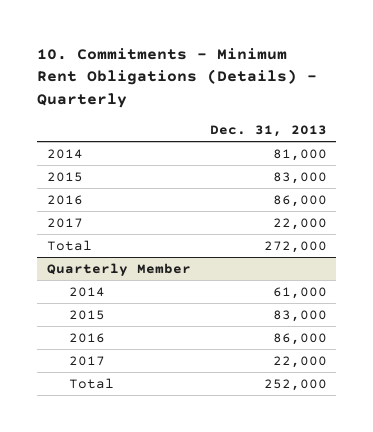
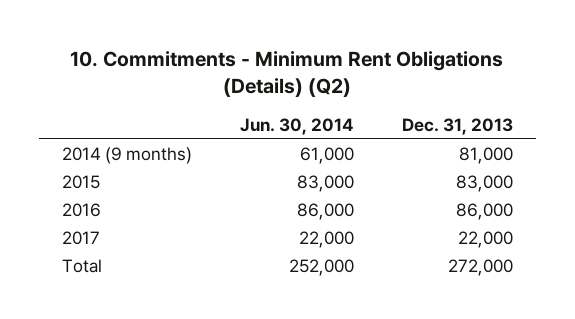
- 10. Commitments - Minimum Rent Obligations (Details) - Quarterly
+ 10. Commitments - Minimum Rent Obligations (Details) (Q2)
- | Dec. 31, 2013
+ | Jun. 30, 2014 | Dec. 31, 2013
- 2014 | 81,000
+ 2014 (9 months) | 61,000 | 81,000
- Quarterly Member
- 2014 | 61,000
- 2015 | 83,000
- 2016 | 86,000
- 2017 | 22,000
- Total | 252,000

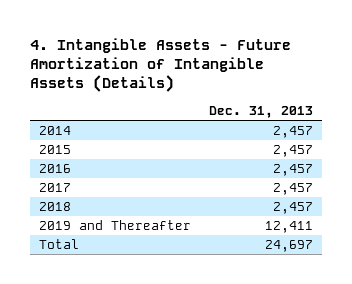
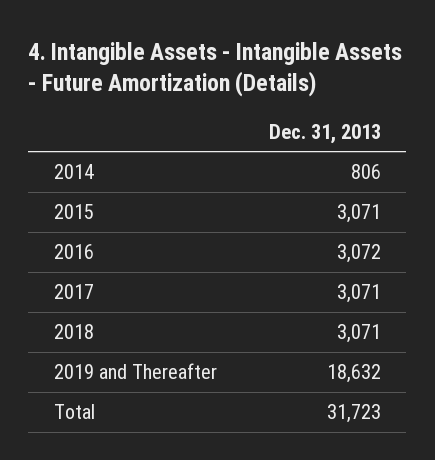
- 4. Intangible Assets - Future Amortization of Intangible Assets (Details)
+ 4. Intangible Assets - Intangible Assets - Future Amortization (Details)
- 2014 | 2,457
- 2015 | 2,457
- 2016 | 2,457
- 2017 | 2,457
- 2018 | 2,457
- 2019 and Thereafter | 12,411
- Total | 24,697
+ 2014 | 806
+ 2015 | 3,071
+ 2016 | 3,072
+ 2017 | 3,071
+ 2018 | 3,071
+ 2019 and Thereafter | 18,632
+ Total | 31,723

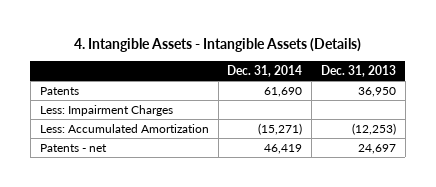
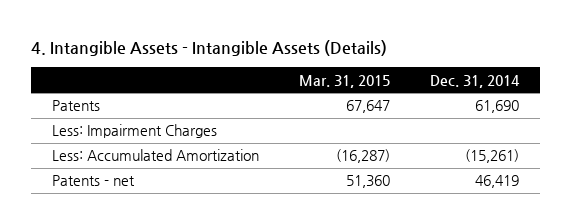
- | Dec. 31, 2014 | Dec. 31, 2013
+ | Mar. 31, 2015 | Dec. 31, 2014
- Less: Accumulated Amortization | (15,271) | (12,253)
+ Less: Accumulated Amortization | (16,287) | (15,261)

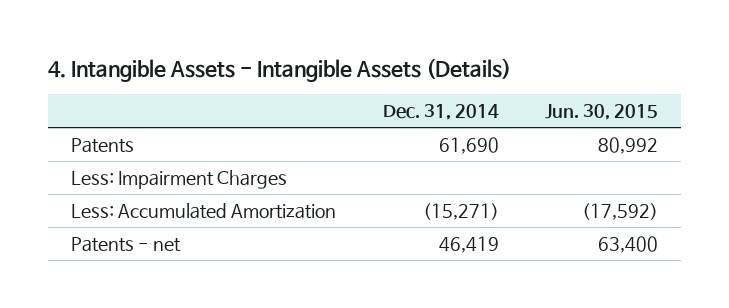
- | Mar. 31, 2015 | Dec. 31, 2014
+ | Dec. 31, 2014 | Jun. 30, 2015
- Less: Accumulated Amortization | (16,287) | (15,261)
+ Less: Accumulated Amortization | (15,271) | (17,592)

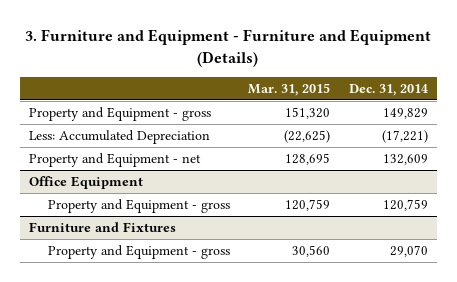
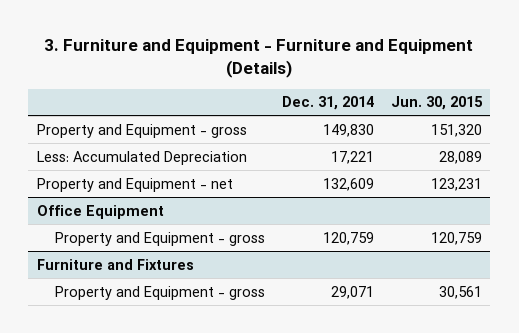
- | Mar. 31, 2015 | Dec. 31, 2014
+ | Dec. 31, 2014 | Jun. 30, 2015
- Property and Equipment - gross | 151,320 | 149,829
- Less: Accumulated Depreciation | (22,625) | (17,221)
+ Property and Equipment - gross | 149,830 | 151,320
+ Less: Accumulated Depreciation | 17,221 | 28,089
@ Furniture and Fixtures
- Property and Equipment - gross | 30,560 | 29,070
+ Property and Equipment - gross | 29,071 | 30,561

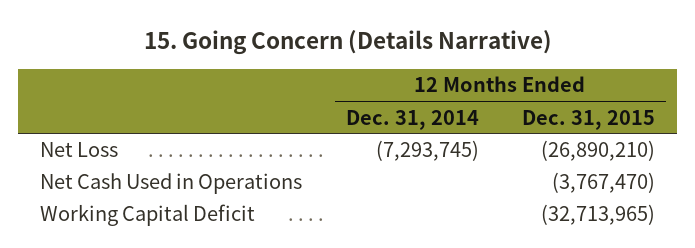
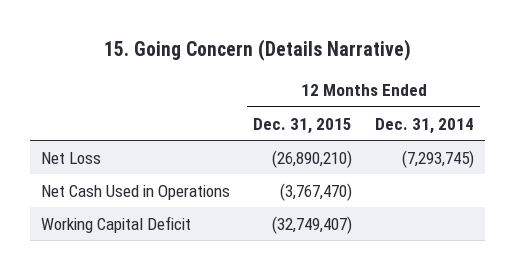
- | 12 Months Ended Dec. 31, 2014 | 12 Months Ended Dec. 31, 2015
+ | 12 Months Ended Dec. 31, 2015 | 12 Months Ended Dec. 31, 2014
- Working Capital Deficit | | (32,713,965)
+ Working Capital Deficit | (32,749,407) |

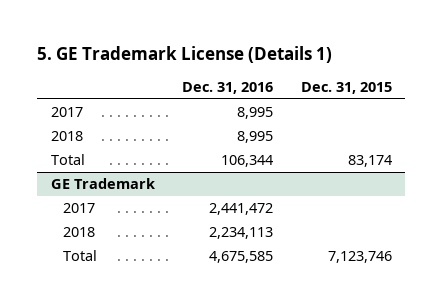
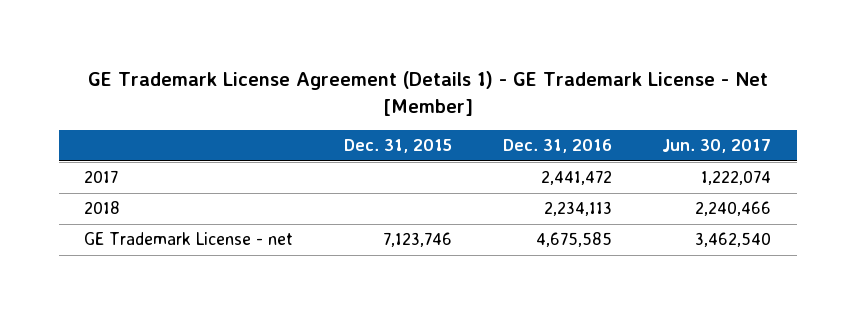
- 5. GE Trademark License (Details 1)
+ GE Trademark License Agreement (Details 1) - GE Trademark License - Net [Member]
- | Dec. 31, 2016 | Dec. 31, 2015
+ | Dec. 31, 2015 | Dec. 31, 2016 | Jun. 30, 2017
- 2017 | 8,995 |
- 2018 | 8,995 |
- Total | 106,344 | 83,174
- GE Trademark
- Total | 4,675,585 | 7,123,746
+ GE Trademark License - net | 7,123,746 | 4,675,585 | 3,462,540

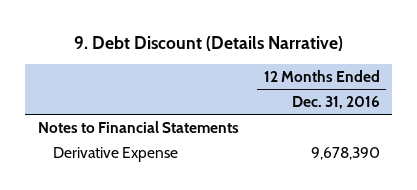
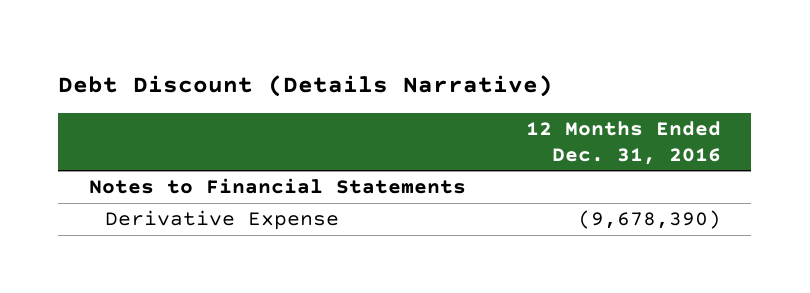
- 9. Debt Discount (Details Narrative)
+ Debt Discount (Details Narrative)
- Derivative Expense | 9,678,390
+ Derivative Expense | (9,678,390)

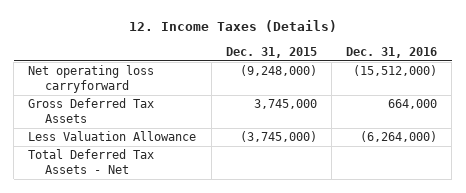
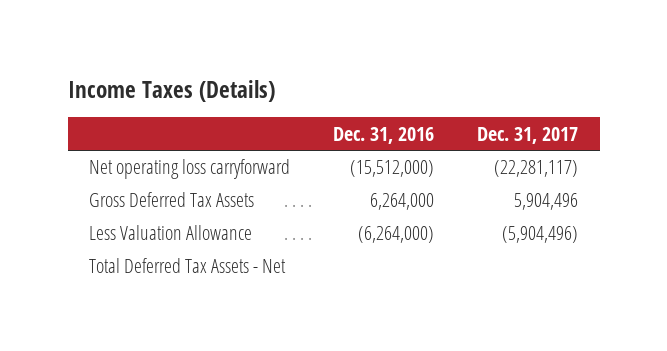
- 12. Income Taxes (Details)
+ Income Taxes (Details)
- | Dec. 31, 2015 | Dec. 31, 2016
+ | Dec. 31, 2016 | Dec. 31, 2017
- Gross Deferred Tax Assets | 3,745,000 | 664,000
+ Gross Deferred Tax Assets | 6,264,000 | 5,904,496

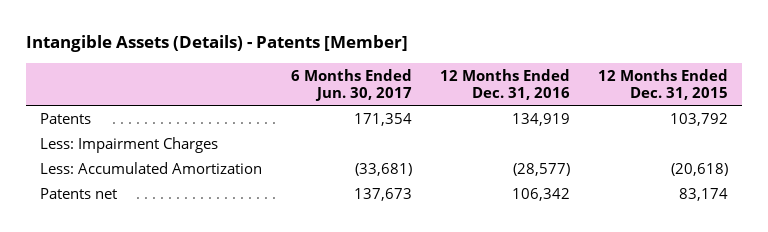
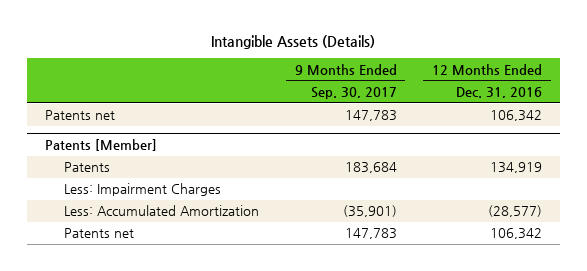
- Intangible Assets (Details) - Patents [Member]
+ Intangible Assets (Details)
- | 6 Months Ended Jun. 30, 2017 | 12 Months Ended Dec. 31, 2016 | 12 Months Ended Dec. 31, 2015
+ | 9 Months Ended Sep. 30, 2017 | 12 Months Ended Dec. 31, 2016
+ Patents net | 147,783 | 106,342
+ Patents [Member]

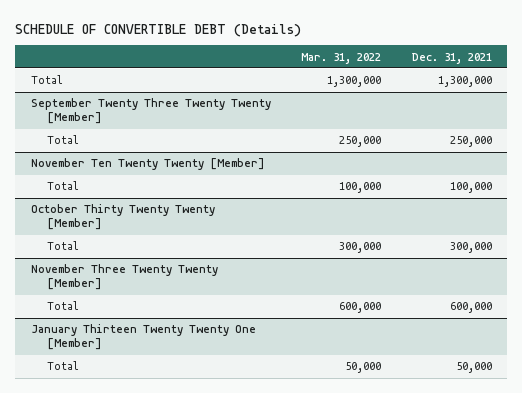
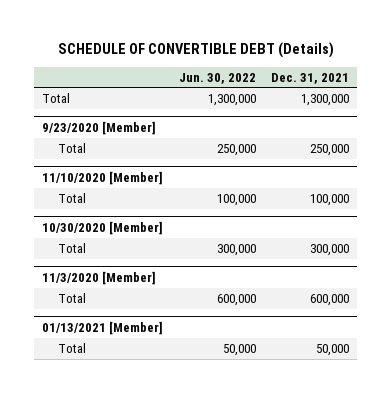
- | Mar. 31, 2022 | Dec. 31, 2021
+ | Jun. 30, 2022 | Dec. 31, 2021
- September Twenty Three Twenty Twenty [Member]
+ 9/23/2020 [Member]
- November Ten Twenty Twenty [Member]
+ 11/10/2020 [Member]
- October Thirty Twenty Twenty [Member]
+ 10/30/2020 [Member]
- November Three Twenty Twenty [Member]
+ 11/3/2020 [Member]
- January Thirteen Twenty Twenty One [Member]
+ 01/13/2021 [Member]

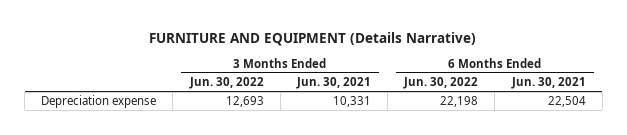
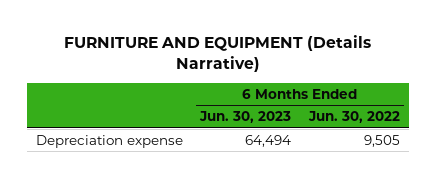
- | 3 Months Ended Jun. 30, 2022 | 3 Months Ended Jun. 30, 2021 | 6 Months Ended Jun. 30, 2022 | 6 Months Ended Jun. 30, 2021
+ | 6 Months Ended Jun. 30, 2023 | 6 Months Ended Jun. 30, 2022
- Depreciation expense | 12,693 | 10,331 | 22,198 | 22,504
+ Depreciation expense | 64,494 | 9,505

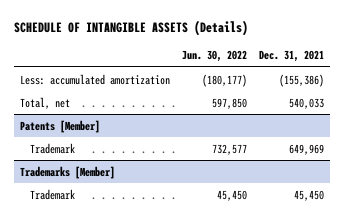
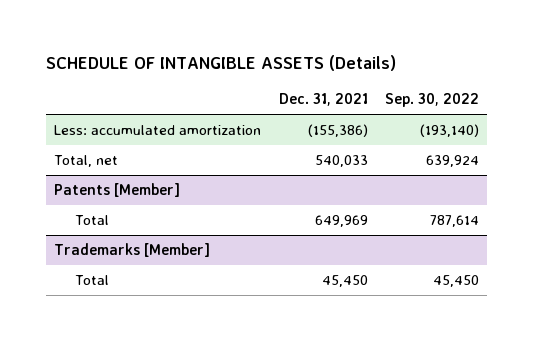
- | Jun. 30, 2022 | Dec. 31, 2021
+ | Dec. 31, 2021 | Sep. 30, 2022
@ Patents [Member]
- Trademark | 732,577 | 649,969
+ Total | 649,969 | 787,614
@ Trademarks [Member]
- Trademark | 45,450 | 45,450
+ Total | 45,450 | 45,450

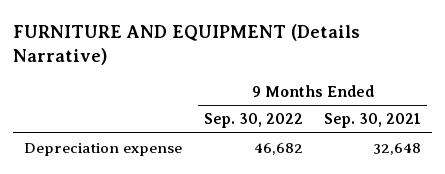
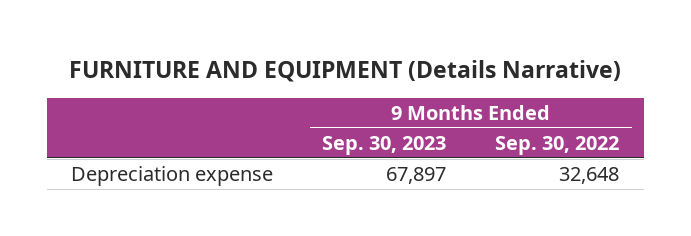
- | 9 Months Ended Sep. 30, 2022 | 9 Months Ended Sep. 30, 2021
+ | 9 Months Ended Sep. 30, 2023 | 9 Months Ended Sep. 30, 2022
- Depreciation expense | 46,682 | 32,648
+ Depreciation expense | 67,897 | 32,648

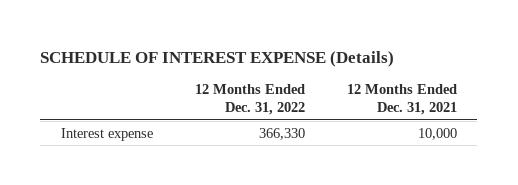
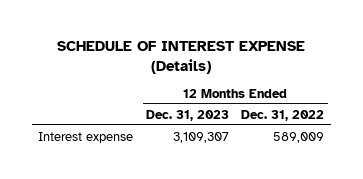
- | 12 Months Ended Dec. 31, 2022 | 12 Months Ended Dec. 31, 2021
+ | 12 Months Ended Dec. 31, 2023 | 12 Months Ended Dec. 31, 2022
- Interest expense | 366,330 | 10,000
+ Interest expense | 3,109,307 | 589,009

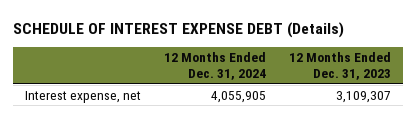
- SCHEDULE OF INTEREST EXPENSE (Details)
+ SCHEDULE OF INTEREST EXPENSE DEBT (Details)
- | 12 Months Ended Dec. 31, 2023 | 12 Months Ended Dec. 31, 2022
+ | 12 Months Ended Dec. 31, 2024 | 12 Months Ended Dec. 31, 2023
- Interest expense | 3,109,307 | 589,009
+ Interest expense, net | 4,055,905 | 3,109,307

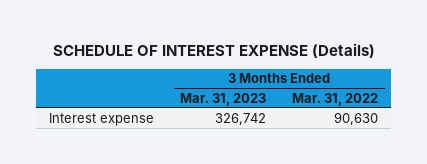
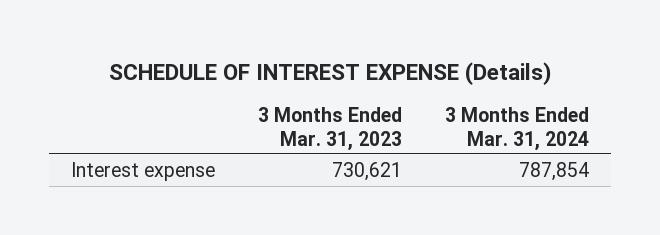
- | 3 Months Ended Mar. 31, 2023 | 3 Months Ended Mar. 31, 2022
+ | 3 Months Ended Mar. 31, 2023 | 3 Months Ended Mar. 31, 2024
- Interest expense | 326,742 | 90,630
+ Interest expense | 730,621 | 787,854

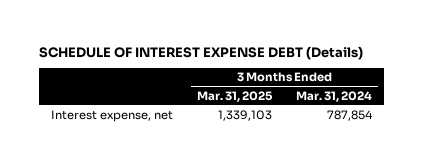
- SCHEDULE OF INTEREST EXPENSE (Details)
+ SCHEDULE OF INTEREST EXPENSE DEBT (Details)
- | 3 Months Ended Mar. 31, 2023 | 3 Months Ended Mar. 31, 2024
+ | 3 Months Ended Mar. 31, 2025 | 3 Months Ended Mar. 31, 2024
- Interest expense | 730,621 | 787,854
+ Interest expense, net | 1,339,103 | 787,854

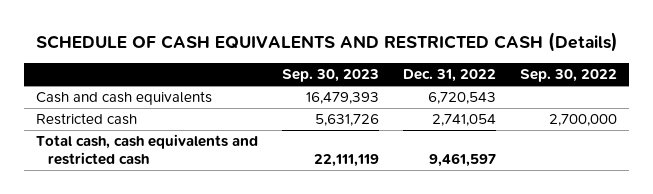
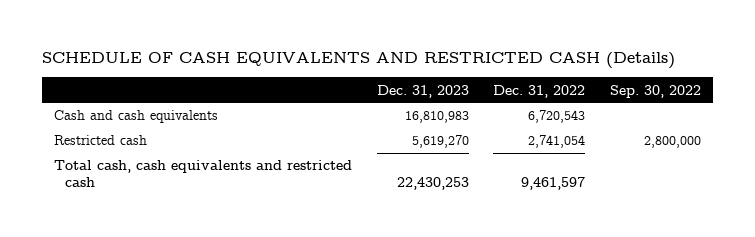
- | Sep. 30, 2023 | Dec. 31, 2022 | Sep. 30, 2022
+ | Dec. 31, 2023 | Dec. 31, 2022 | Sep. 30, 2022
- Restricted cash | 5,631,726 | 2,741,054 | 2,700,000
+ Restricted cash | 5,619,270 | 2,741,054 | 2,800,000

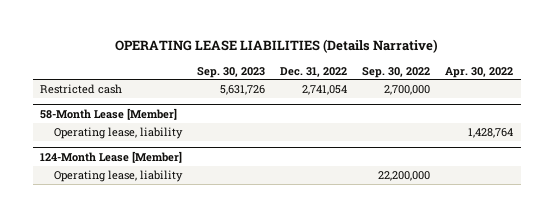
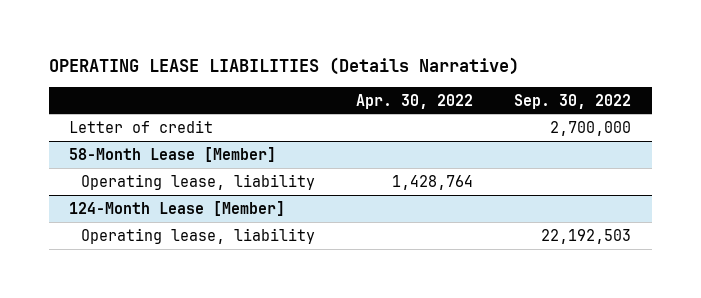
- | Sep. 30, 2023 | Dec. 31, 2022 | Sep. 30, 2022 | Apr. 30, 2022
+ | Apr. 30, 2022 | Sep. 30, 2022
- Restricted cash | 5,631,726 | 2,741,054 | 2,700,000 |
+ Letter of credit | | 2,700,000
@ 124-Month Lease [Member]
- Operating lease, liability | | | 22,200,000 |
+ Operating lease, liability | | 22,192,503

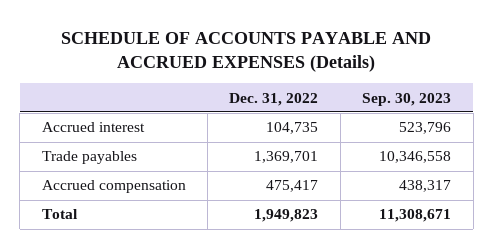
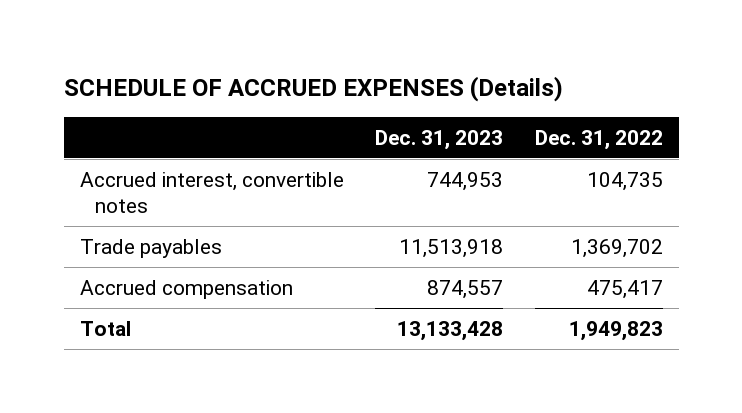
- SCHEDULE OF ACCOUNTS PAYABLE AND ACCRUED EXPENSES (Details)
+ SCHEDULE OF ACCRUED EXPENSES (Details)
- | Dec. 31, 2022 | Sep. 30, 2023
+ | Dec. 31, 2023 | Dec. 31, 2022
- Accrued interest | 104,735 | 523,796
- Trade payables | 1,369,701 | 10,346,558
+ Accrued interest, convertible notes | 744,953 | 104,735
+ Trade payables | 11,513,918 | 1,369,702

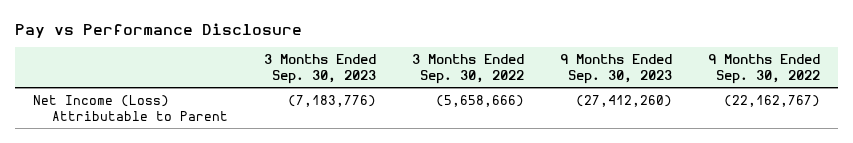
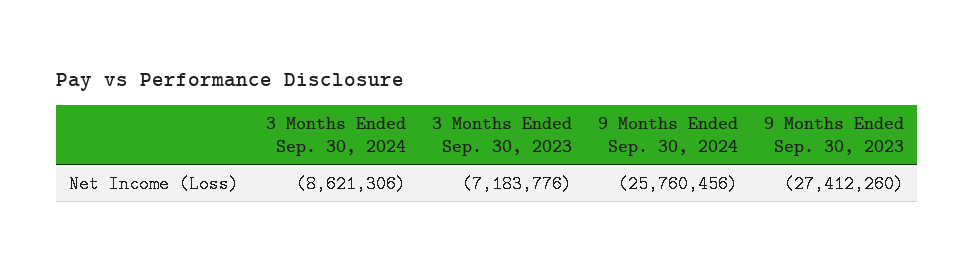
- | 3 Months Ended Sep. 30, 2023 | 3 Months Ended Sep. 30, 2022 | 9 Months Ended Sep. 30, 2023 | 9 Months Ended Sep. 30, 2022
+ | 3 Months Ended Sep. 30, 2024 | 3 Months Ended Sep. 30, 2023 | 9 Months Ended Sep. 30, 2024 | 9 Months Ended Sep. 30, 2023
- Net Income (Loss) Attributable to Parent | (7,183,776) | (5,658,666) | (27,412,260) | (22,162,767)
+ Net Income (Loss) | (8,621,306) | (7,183,776) | (25,760,456) | (27,412,260)

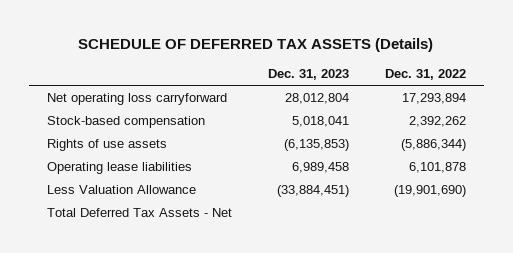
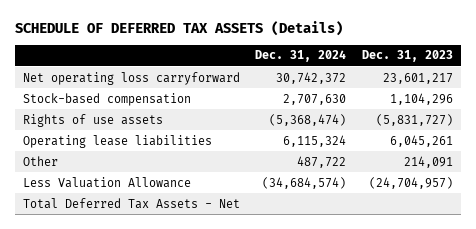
- | Dec. 31, 2023 | Dec. 31, 2022
+ | Dec. 31, 2024 | Dec. 31, 2023
- Net operating loss carryforward | 28,012,804 | 17,293,894
- Stock-based compensation | 5,018,041 | 2,392,262
- Rights of use assets | (6,135,853) | (5,886,344)
- Operating lease liabilities | 6,989,458 | 6,101,878
- Less Valuation Allowance | (33,884,451) | (19,901,690)
+ Net operating loss carryforward | 30,742,372 | 23,601,217
+ Stock-based compensation | 2,707,630 | 1,104,296
+ Rights of use assets | (5,368,474) | (5,831,727)
+ Operating lease liabilities | 6,115,324 | 6,045,261
+ Other | 487,722 | 214,091
+ Less Valuation Allowance | (34,684,574) | (24,704,957)

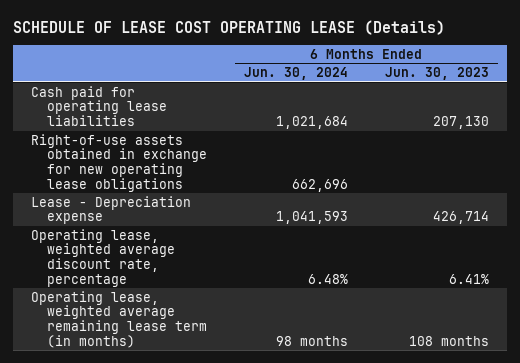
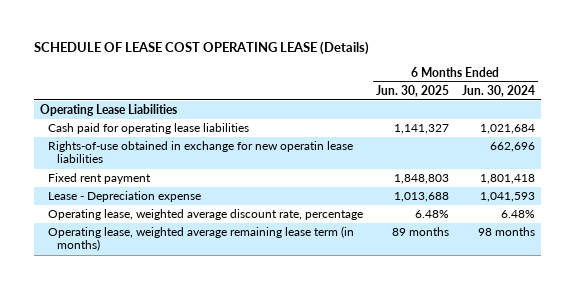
- | 6 Months Ended Jun. 30, 2024 | 6 Months Ended Jun. 30, 2023
+ | 6 Months Ended Jun. 30, 2025 | 6 Months Ended Jun. 30, 2024
+ Operating Lease Liabilities
- Right-of-use assets obtained in exchange for new operating lease obligations | 662,696 |
+ Rights-of-use obtained in exchange for new operatin lease liabilities | | 662,696
+ Fixed rent payment | 1,848,803 | 1,801,418

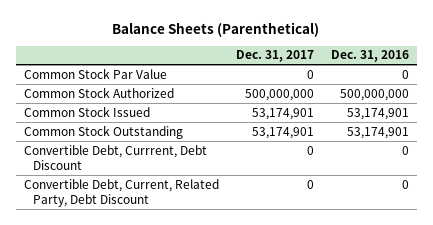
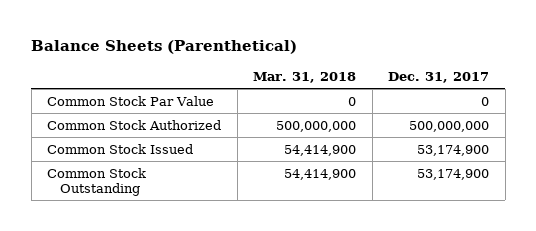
- | Dec. 31, 2017 | Dec. 31, 2016
+ | Mar. 31, 2018 | Dec. 31, 2017
- Common Stock Issued | 53,174,901 | 53,174,901
- Common Stock Outstanding | 53,174,901 | 53,174,901
- Convertible Debt, Currrent, Debt Discount | 0 | 0
- Convertible Debt, Current, Related Party, Debt Discount | 0 | 0
+ Common Stock Issued | 54,414,900 | 53,174,900
+ Common Stock Outstanding | 54,414,900 | 53,174,900

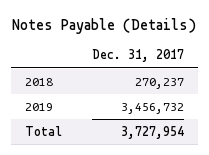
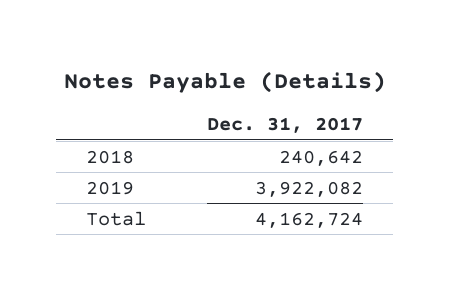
- 2018 | 270,237
- 2019 | 3,456,732
- Total | 3,727,954
+ 2018 | 240,642
+ 2019 | 3,922,082
+ Total | 4,162,724

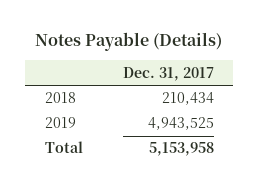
- 2018 | 240,642
- 2019 | 3,922,082
- Total | 4,162,724
+ 2018 | 210,434
+ 2019 | 4,943,525
+ Total | 5,153,958

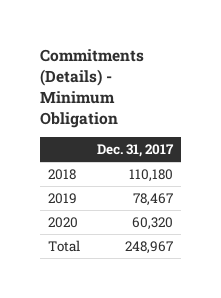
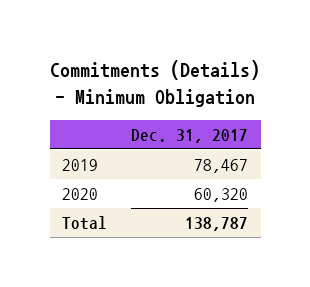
- 2018 | 110,180
- Total | 248,967
+ Total | 138,787

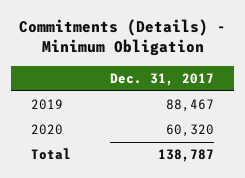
- 2019 | 78,467
+ 2019 | 88,467

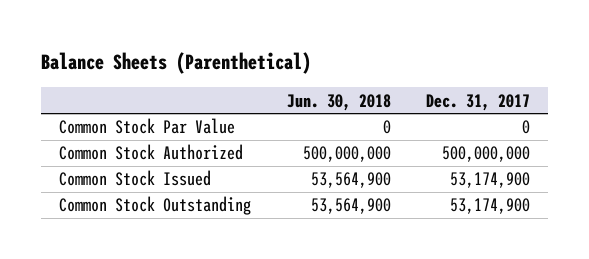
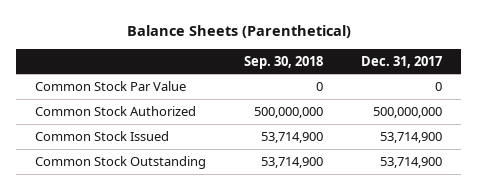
- | Jun. 30, 2018 | Dec. 31, 2017
+ | Sep. 30, 2018 | Dec. 31, 2017
- Common Stock Issued | 53,564,900 | 53,174,900
- Common Stock Outstanding | 53,564,900 | 53,174,900
+ Common Stock Issued | 53,714,900 | 53,714,900
+ Common Stock Outstanding | 53,714,900 | 53,714,900

